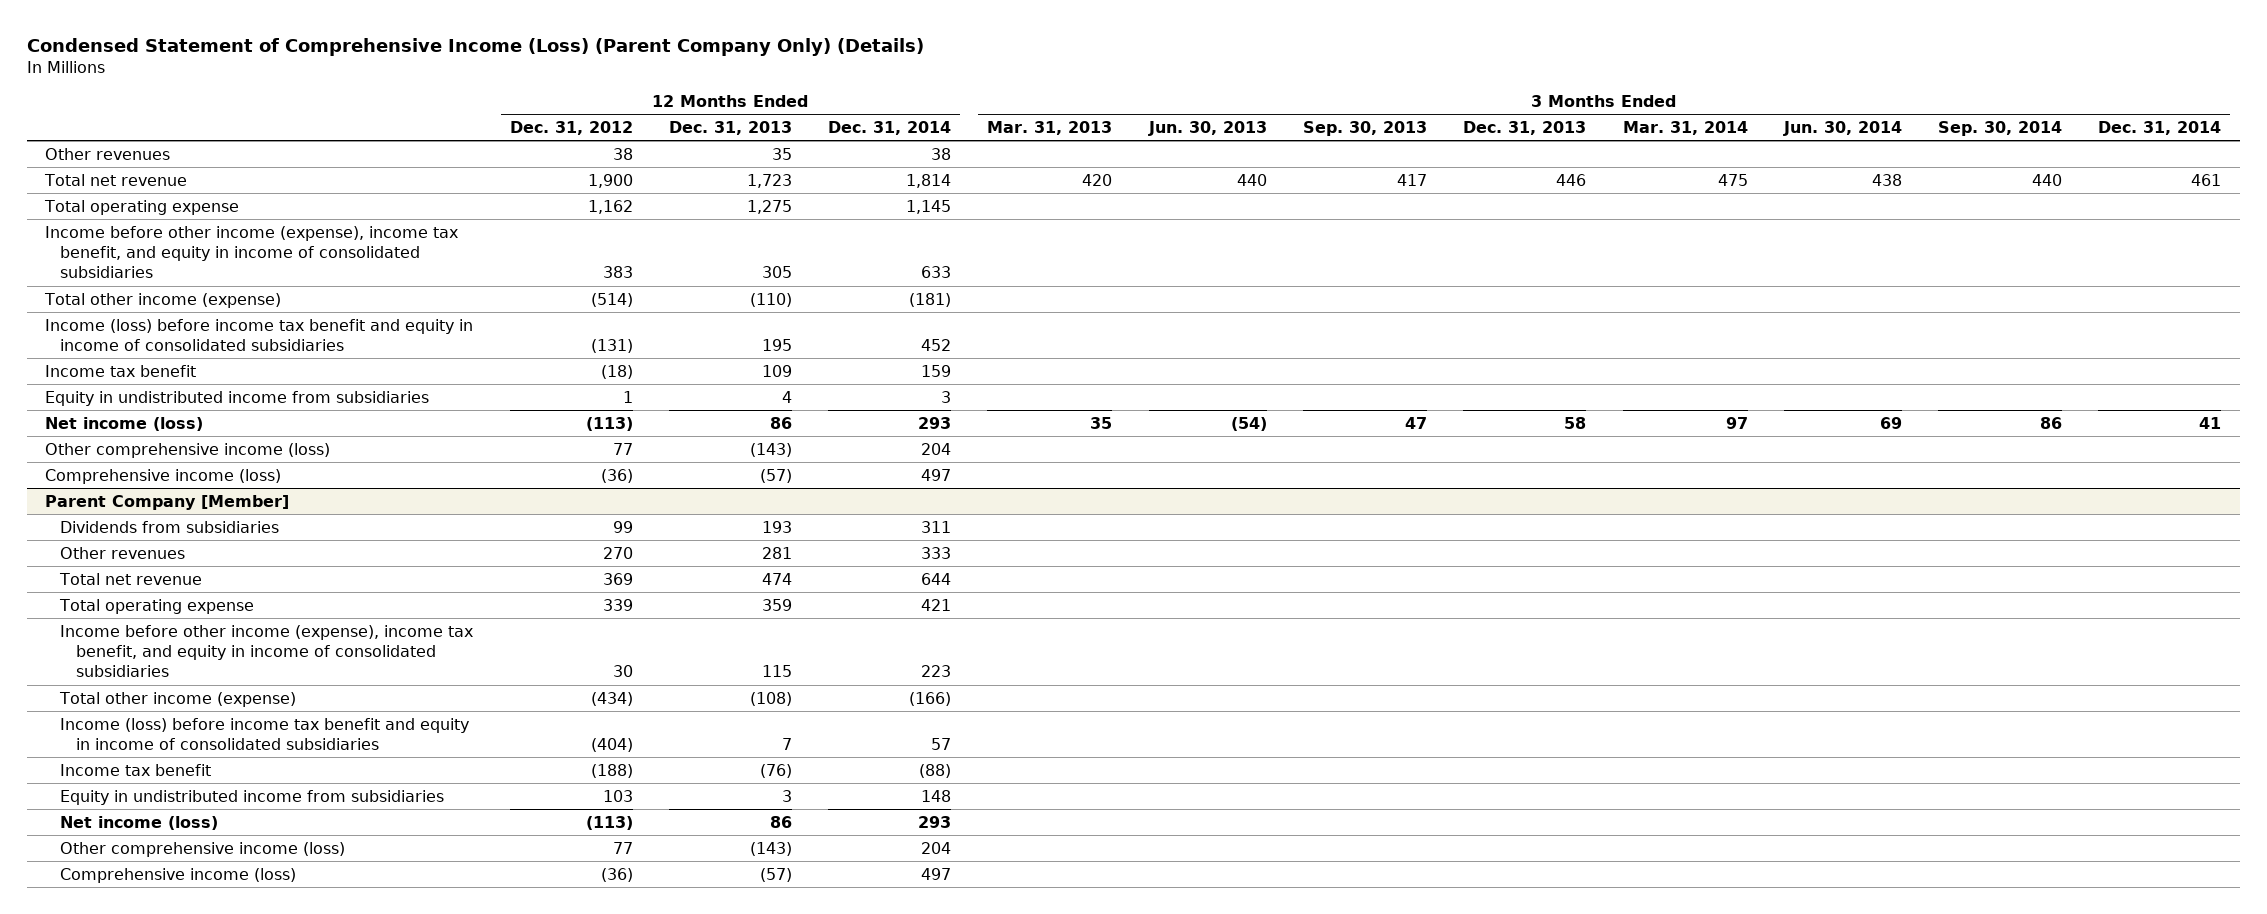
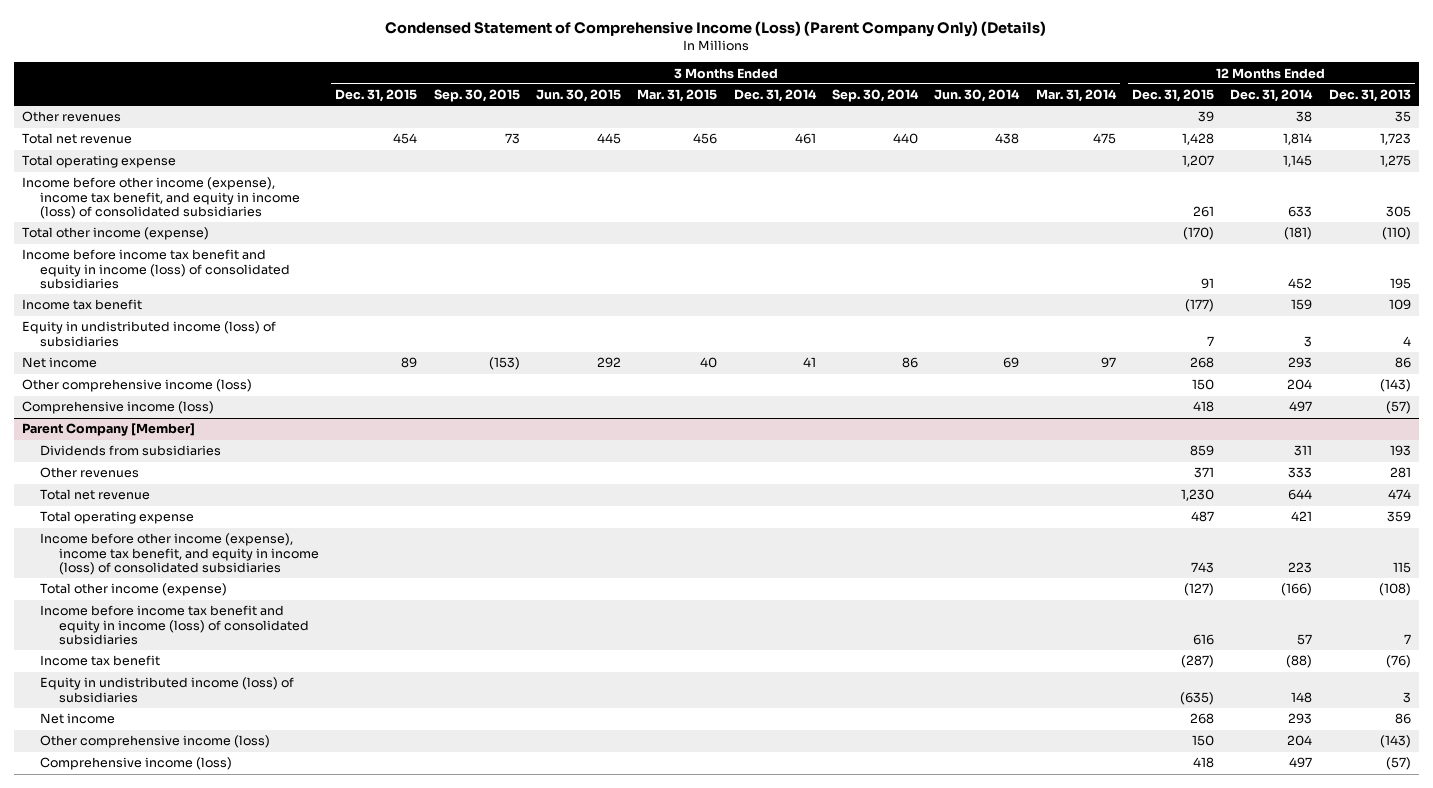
- | 12 Months Ended Dec. 31, 2012 | 12 Months Ended Dec. 31, 2013 | 12 Months Ended Dec. 31, 2014 | 3 Months Ended Mar. 31, 2013 | 3 Months Ended Jun. 30, 2013 | 3 Months Ended Sep. 30, 2013 | 3 Months Ended Dec. 31, 2013 | 3 Months Ended Mar. 31, 2014 | 3 Months Ended Jun. 30, 2014 | 3 Months Ended Sep. 30, 2014 | 3 Months Ended Dec. 31, 2014
+ | 3 Months Ended Dec. 31, 2015 | 3 Months Ended Sep. 30, 2015 | 3 Months Ended Jun. 30, 2015 | 3 Months Ended Mar. 31, 2015 | 3 Months Ended Dec. 31, 2014 | 3 Months Ended Sep. 30, 2014 | 3 Months Ended Jun. 30, 2014 | 3 Months Ended Mar. 31, 2014 | 12 Months Ended Dec. 31, 2015 | 12 Months Ended Dec. 31, 2014 | 12 Months Ended Dec. 31, 2013
- Income before other income (expense), income tax benefit, and equity in income of consolidated subsidiaries | 383 | 305 | 633 | | | | | | | |
+ Income before other income (expense), income tax benefit, and equity in income (loss) of consolidated subsidiaries | | | | | | | | | 261 | 633 | 305
- Income (loss) before income tax benefit and equity in income of consolidated subsidiaries | (131) | 195 | 452 | | | | | | | |
+ Income before income tax benefit and equity in income (loss) of consolidated subsidiaries | | | | | | | | | 91 | 452 | 195
- Equity in undistributed income from subsidiaries | 1 | 4 | 3 | | | | | | | |
- Net income (loss) | (113) | 86 | 293 | 35 | (54) | 47 | 58 | 97 | 69 | 86 | 41
+ Equity in undistributed income (loss) of subsidiaries | | | | | | | | | 7 | 3 | 4
+ Net income | 89 | (153) | 292 | 40 | 41 | 86 | 69 | 97 | 268 | 293 | 86
@ Parent Company [Member]
- Income before other income (expense), income tax benefit, and equity in income of consolidated subsidiaries | 30 | 115 | 223 | | | | | | | |
+ Income before other income (expense), income tax benefit, and equity in income (loss) of consolidated subsidiaries | | | | | | | | | 743 | 223 | 115
- Income (loss) before income tax benefit and equity in income of consolidated subsidiaries | (404) | 7 | 57 | | | | | | | |
+ Income before income tax benefit and equity in income (loss) of consolidated subsidiaries | | | | | | | | | 616 | 57 | 7
- Equity in undistributed income from subsidiaries | 103 | 3 | 148 | | | | | | | |
- Net income (loss) | (113) | 86 | 293 | | | | | | | |
+ Equity in undistributed income (loss) of subsidiaries | | | | | | | | | (635) | 148 | 3
+ Net income | | | | | | | | | 268 | 293 | 86

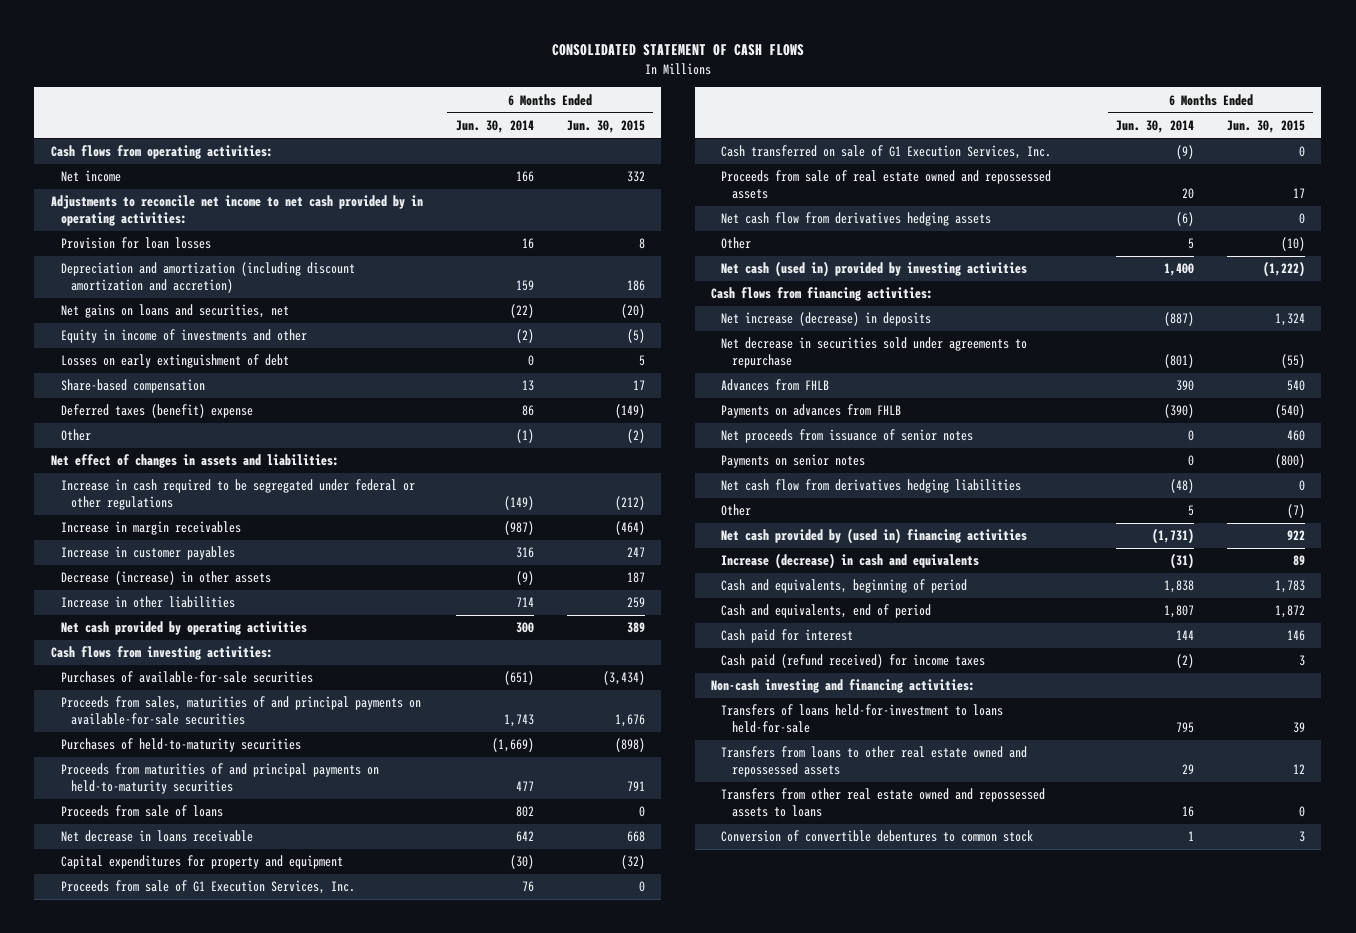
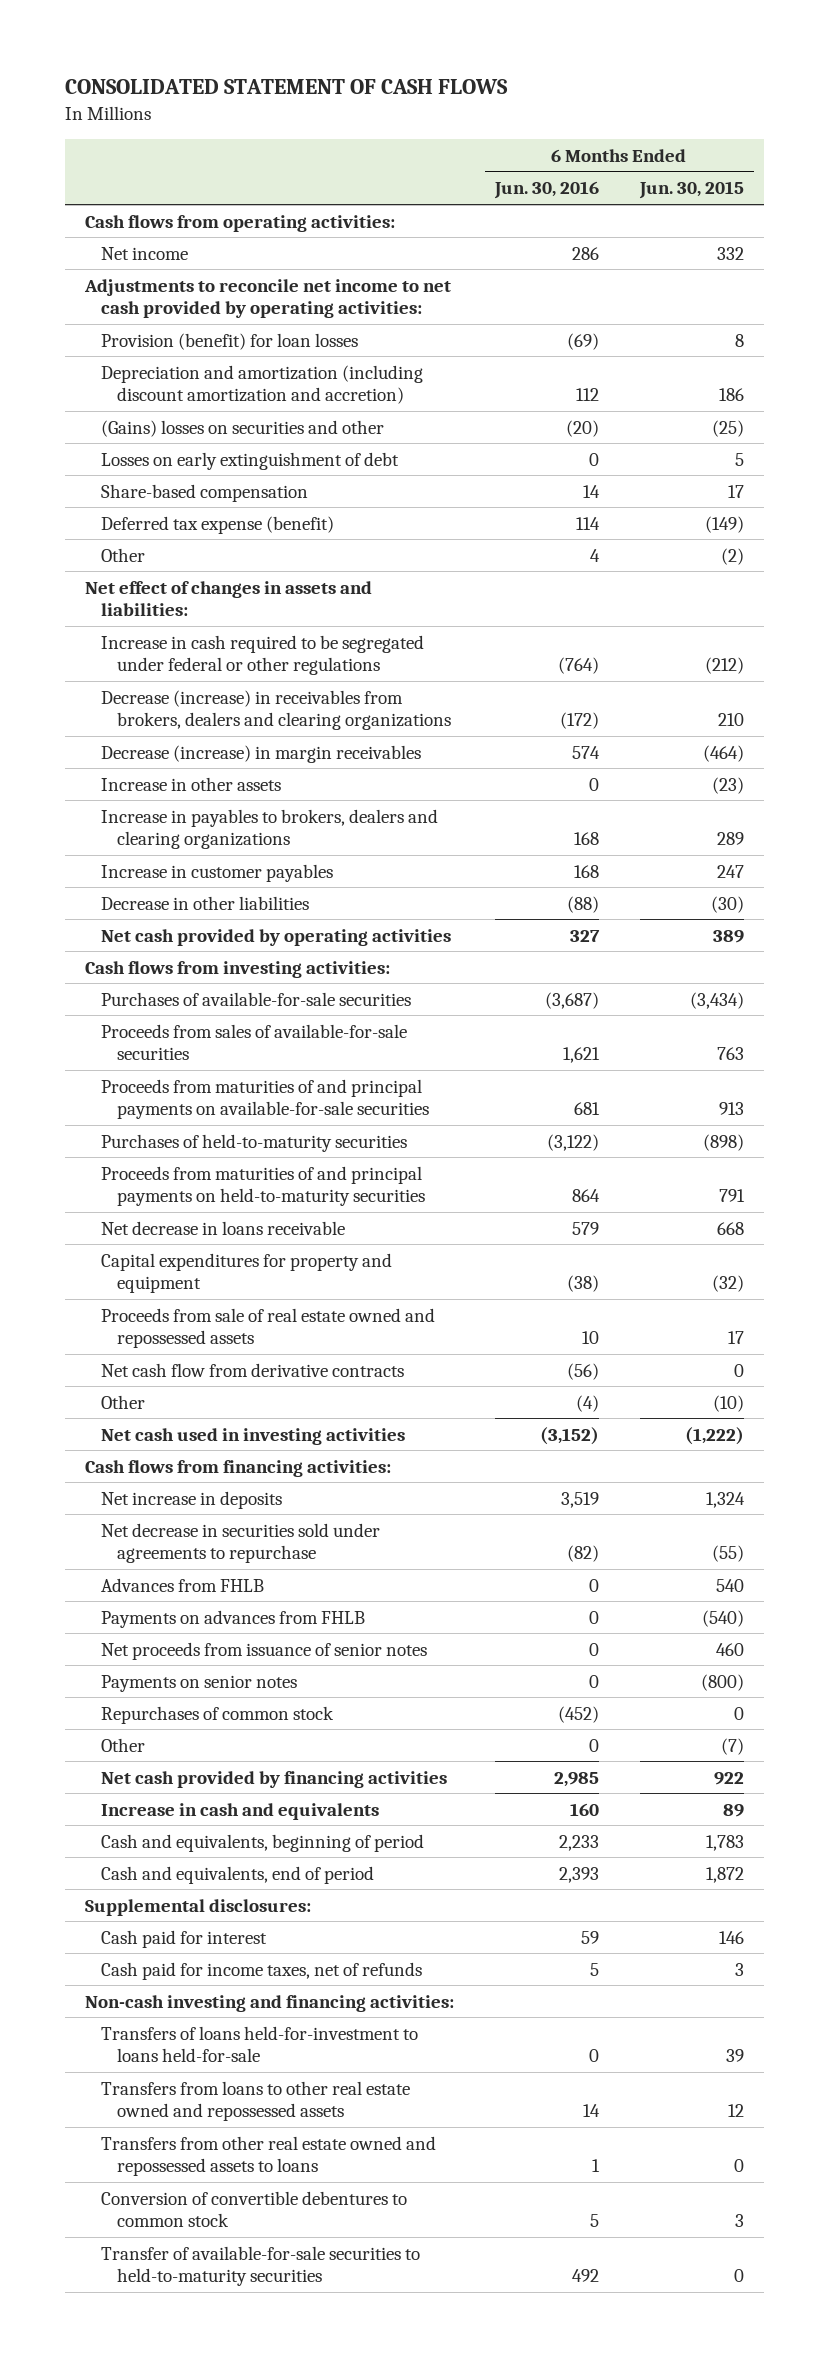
- | 6 Months Ended Jun. 30, 2014 | 6 Months Ended Jun. 30, 2015
+ | 6 Months Ended Jun. 30, 2016 | 6 Months Ended Jun. 30, 2015
- Adjustments to reconcile net income to net cash provided by in operating activities:
- Provision for loan losses | 16 | 8
+ Adjustments to reconcile net income to net cash provided by operating activities:
+ Provision (benefit) for loan losses | (69) | 8
- Net gains on loans and securities, net | (22) | (20)
- Equity in income of investments and other | (2) | (5)
+ (Gains) losses on securities and other | (20) | (25)
- Deferred taxes (benefit) expense | 86 | (149)
+ Deferred tax expense (benefit) | 114 | (149)
- Increase in margin receivables | (987) | (464)
+ Decrease (increase) in receivables from brokers, dealers and clearing organizations | (172) | 210
+ Decrease (increase) in margin receivables | 574 | (464)
+ Increase in other assets | 0 | (23)
+ Increase in payables to brokers, dealers and clearing organizations | 168 | 289
- Decrease (increase) in other assets | (9) | 187
- Increase in other liabilities | 714 | 259
+ Decrease in other liabilities | (88) | (30)
- Proceeds from sales, maturities of and principal payments on available-for-sale securities | 1,743 | 1,676
+ Proceeds from sales of available-for-sale securities | 1,621 | 763
+ Proceeds from maturities of and principal payments on available-for-sale securities | 681 | 913
- Proceeds from sale of loans | 802 | 0
- Proceeds from sale of G1 Execution Services, Inc. | 76 | 0
- Cash transferred on sale of G1 Execution Services, Inc. | (9) | 0
- Net cash flow from derivatives hedging assets | (6) | 0
+ Net cash flow from derivative contracts | (56) | 0
- Net cash (used in) provided by investing activities | 1,400 | (1,222)
+ Net cash used in investing activities | (3,152) | (1,222)
- Net increase (decrease) in deposits | (887) | 1,324
+ Net increase in deposits | 3,519 | 1,324
- Net cash flow from derivatives hedging liabilities | (48) | 0
+ Repurchases of common stock | (452) | 0
- Net cash provided by (used in) financing activities | (1,731) | 922
- Increase (decrease) in cash and equivalents | (31) | 89
+ Net cash provided by financing activities | 2,985 | 922
+ Increase in cash and equivalents | 160 | 89
+ Supplemental disclosures:
- Cash paid (refund received) for income taxes | (2) | 3
+ Cash paid for income taxes, net of refunds | 5 | 3
+ Transfer of available-for-sale securities to held-to-maturity securities | 492 | 0

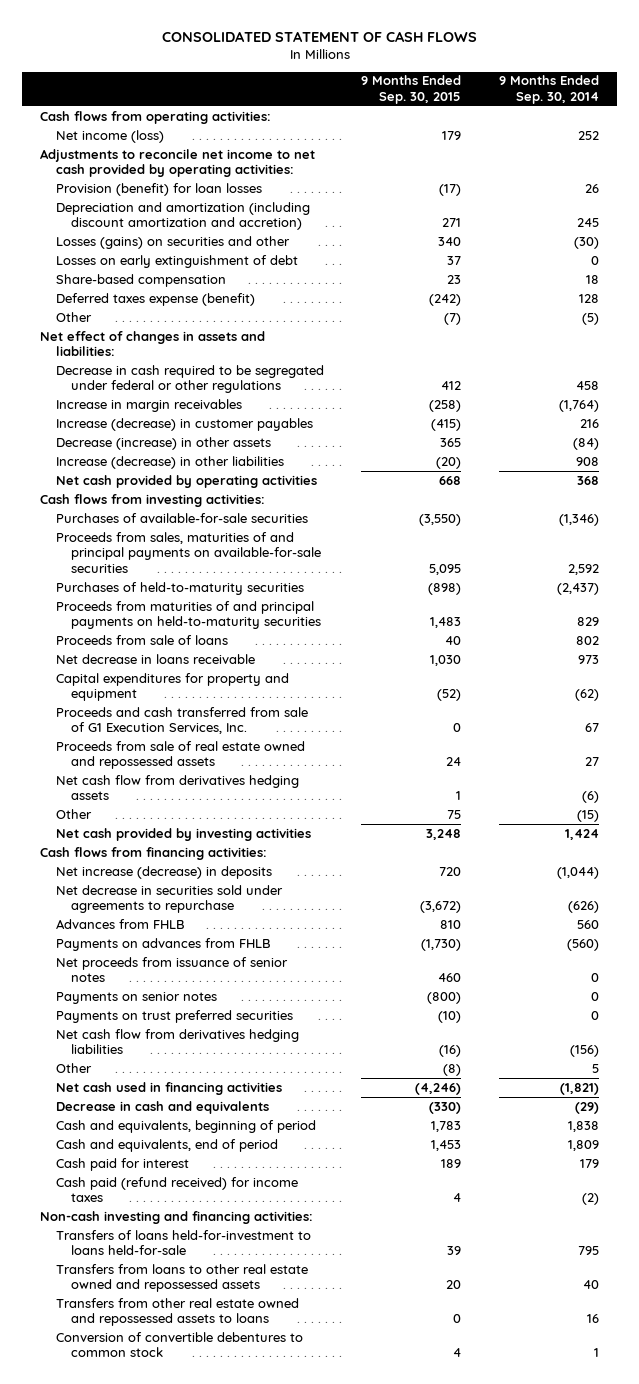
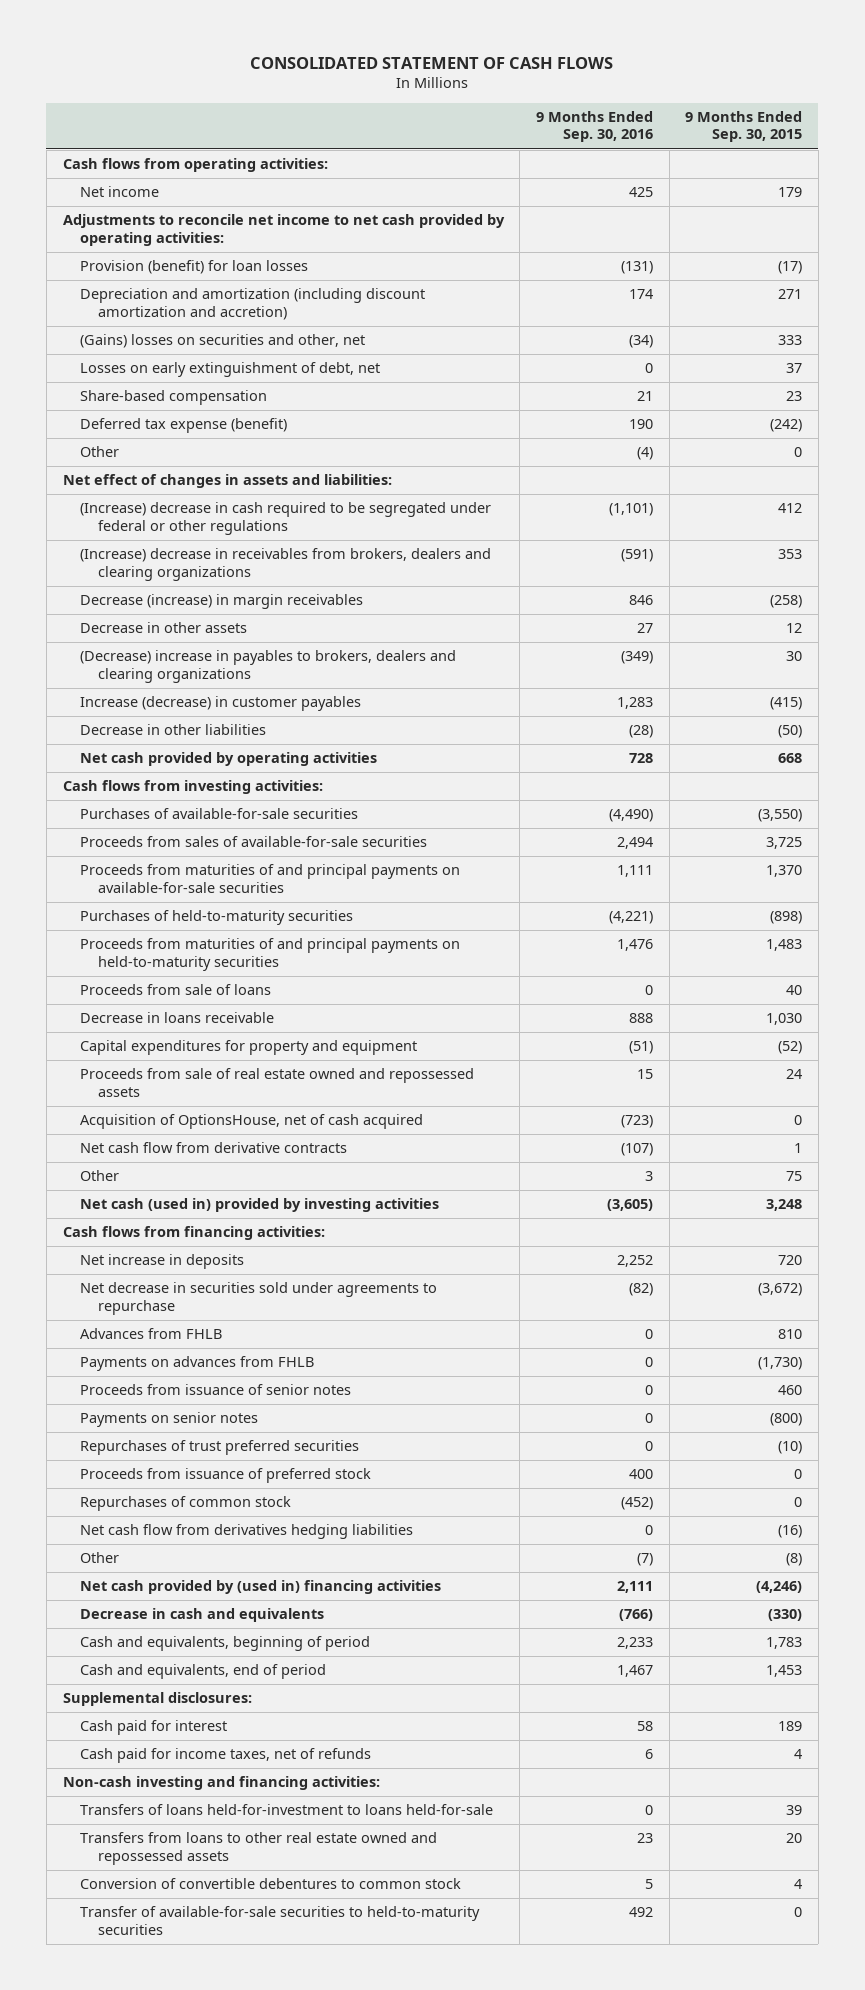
- | 9 Months Ended Sep. 30, 2015 | 9 Months Ended Sep. 30, 2014
+ | 9 Months Ended Sep. 30, 2016 | 9 Months Ended Sep. 30, 2015
- Net income (loss) | 179 | 252
+ Net income | 425 | 179
- Losses (gains) on securities and other | 340 | (30)
- Losses on early extinguishment of debt | 37 | 0
+ (Gains) losses on securities and other, net | (34) | 333
+ Losses on early extinguishment of debt, net | 0 | 37
- Deferred taxes expense (benefit) | (242) | 128
- Other | (7) | (5)
+ Deferred tax expense (benefit) | 190 | (242)
+ Other | (4) | 0
- Decrease in cash required to be segregated under federal or other regulations | 412 | 458
- Increase in margin receivables | (258) | (1,764)
+ (Increase) decrease in cash required to be segregated under federal or other regulations | (1,101) | 412
+ (Increase) decrease in receivables from brokers, dealers and clearing organizations | (591) | 353
+ Decrease (increase) in margin receivables | 846 | (258)
+ Decrease in other assets | 27 | 12
+ (Decrease) increase in payables to brokers, dealers and clearing organizations | (349) | 30
- Decrease (increase) in other assets | 365 | (84)
- Increase (decrease) in other liabilities | (20) | 908
+ Decrease in other liabilities | (28) | (50)
- Proceeds from sales, maturities of and principal payments on available-for-sale securities | 5,095 | 2,592
+ Proceeds from sales of available-for-sale securities | 2,494 | 3,725
+ Proceeds from maturities of and principal payments on available-for-sale securities | 1,111 | 1,370
- Net decrease in loans receivable | 1,030 | 973
+ Decrease in loans receivable | 888 | 1,030
- Proceeds and cash transferred from sale of G1 Execution Services, Inc. | 0 | 67
- Net cash flow from derivatives hedging assets | 1 | (6)
+ Acquisition of OptionsHouse, net of cash acquired | (723) | 0
+ Net cash flow from derivative contracts | (107) | 1
- Net cash provided by investing activities | 3,248 | 1,424
+ Net cash (used in) provided by investing activities | (3,605) | 3,248
- Net increase (decrease) in deposits | 720 | (1,044)
+ Net increase in deposits | 2,252 | 720
- Net proceeds from issuance of senior notes | 460 | 0
+ Proceeds from issuance of senior notes | 0 | 460
- Payments on trust preferred securities | (10) | 0
+ Repurchases of trust preferred securities | 0 | (10)
+ Proceeds from issuance of preferred stock | 400 | 0
+ Repurchases of common stock | (452) | 0
- Net cash used in financing activities | (4,246) | (1,821)
+ Net cash provided by (used in) financing activities | 2,111 | (4,246)
+ Supplemental disclosures:
- Cash paid (refund received) for income taxes | 4 | (2)
+ Cash paid for income taxes, net of refunds | 6 | 4
- Transfers from other real estate owned and repossessed assets to loans | 0 | 16
+ Transfer of available-for-sale securities to held-to-maturity securities | 492 | 0

